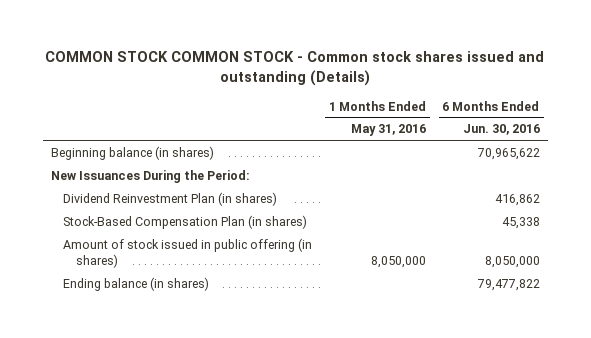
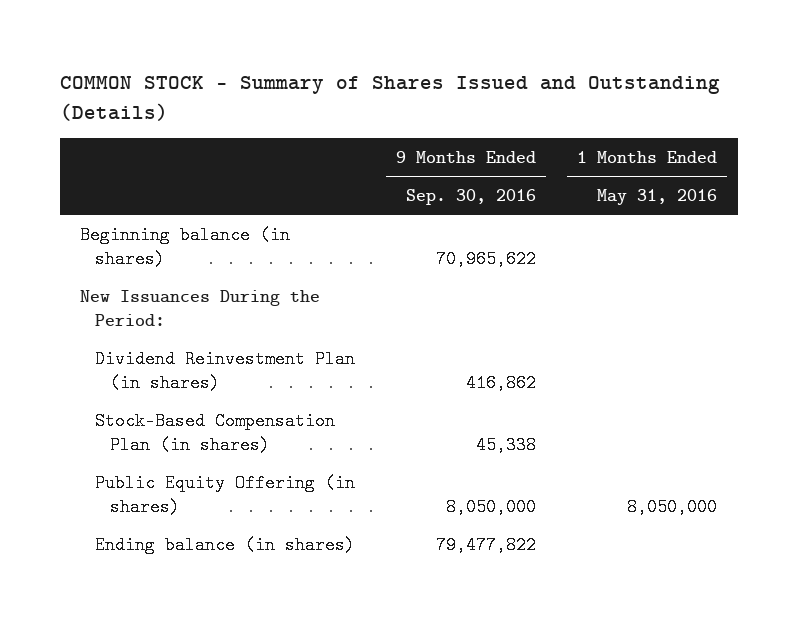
- COMMON STOCK COMMON STOCK - Common stock shares issued and outstanding (Details)
+ COMMON STOCK - Summary of Shares Issued and Outstanding (Details)
- | 1 Months Ended May 31, 2016 | 6 Months Ended Jun. 30, 2016
+ | 9 Months Ended Sep. 30, 2016 | 1 Months Ended May 31, 2016
- Amount of stock issued in public offering (in shares) | 8,050,000 | 8,050,000
+ Public Equity Offering (in shares) | 8,050,000 | 8,050,000

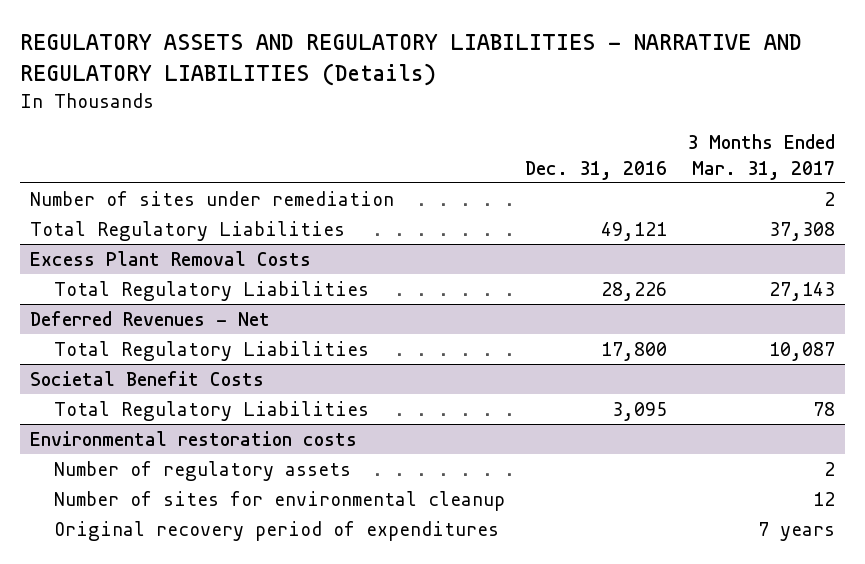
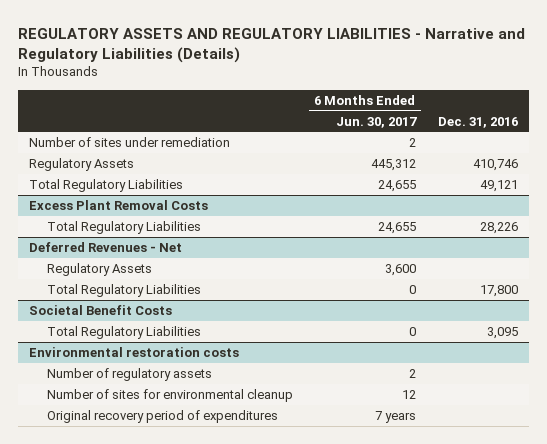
- REGULATORY ASSETS AND REGULATORY LIABILITIES - NARRATIVE AND REGULATORY LIABILITIES (Details)
+ REGULATORY ASSETS AND REGULATORY LIABILITIES - Narrative and Regulatory Liabilities (Details)
- | Dec. 31, 2016 | 3 Months Ended Mar. 31, 2017
+ | 6 Months Ended Jun. 30, 2017 | Dec. 31, 2016
+ Regulatory Assets | 445,312 | 410,746
@ Deferred Revenues - Net
+ Regulatory Assets | 3,600 |

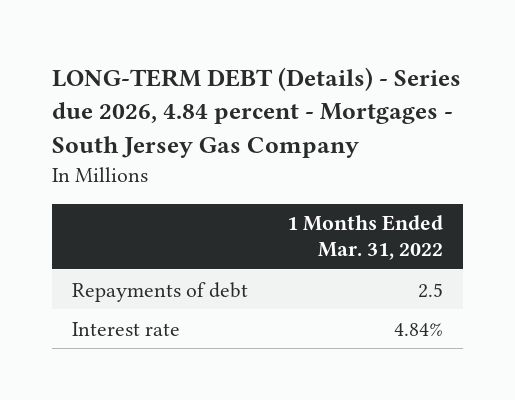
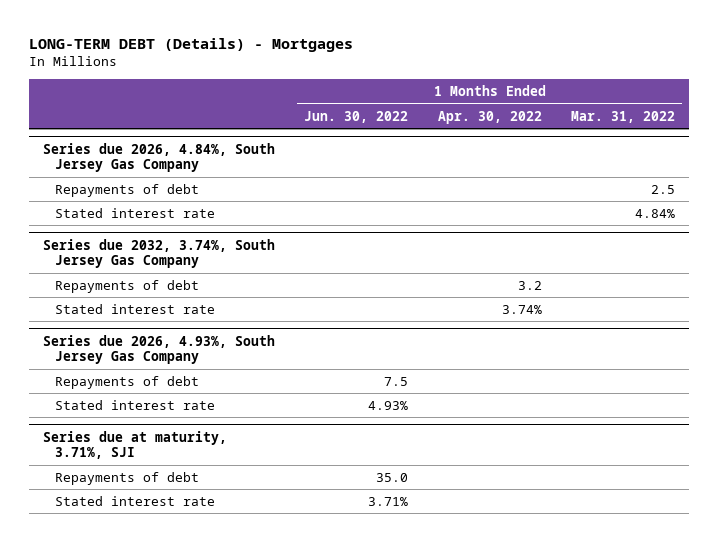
- LONG-TERM DEBT (Details) - Series due 2026, 4.84 percent - Mortgages - South Jersey Gas Company
+ LONG-TERM DEBT (Details) - Mortgages
- | 1 Months Ended Mar. 31, 2022
+ | 1 Months Ended Jun. 30, 2022 | 1 Months Ended Apr. 30, 2022 | 1 Months Ended Mar. 31, 2022
+ Series due 2026, 4.84%, South Jersey Gas Company
- Interest rate | 4.84%
+ Stated interest rate | | | 4.84%
+ Series due 2032, 3.74%, South Jersey Gas Company
+ Repayments of debt | | 3.2 |
+ Stated interest rate | | 3.74% |
+ Series due 2026, 4.93%, South Jersey Gas Company
+ Repayments of debt | 7.5 | |
+ Stated interest rate | 4.93% | |
+ Series due at maturity, 3.71%, SJI
+ Repayments of debt | 35.0 | |
+ Stated interest rate | 3.71% | |

